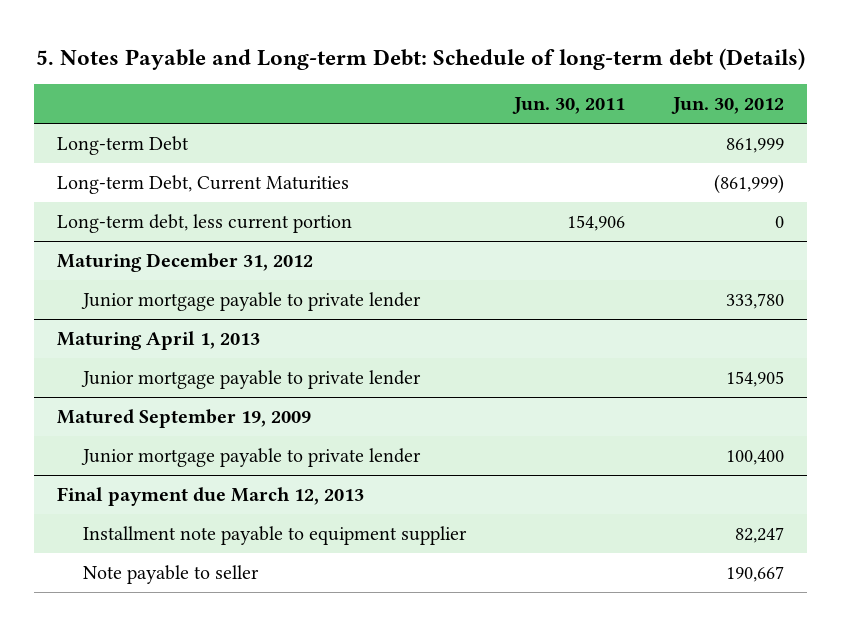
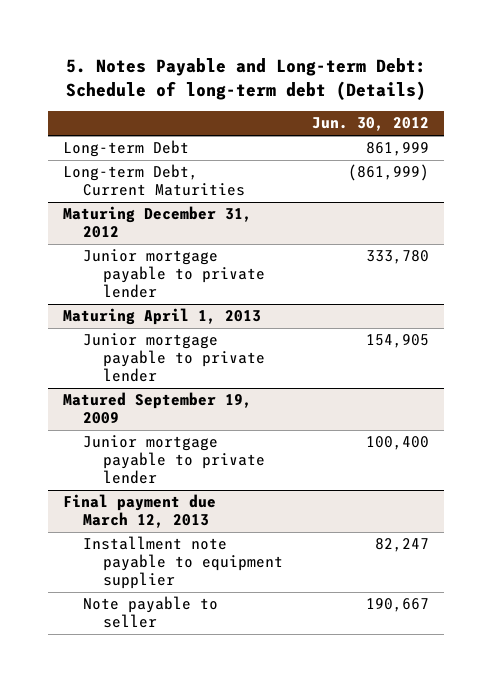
- | Jun. 30, 2011 | Jun. 30, 2012
+ | Jun. 30, 2012
- Long-term debt, less current portion | 154,906 | 0

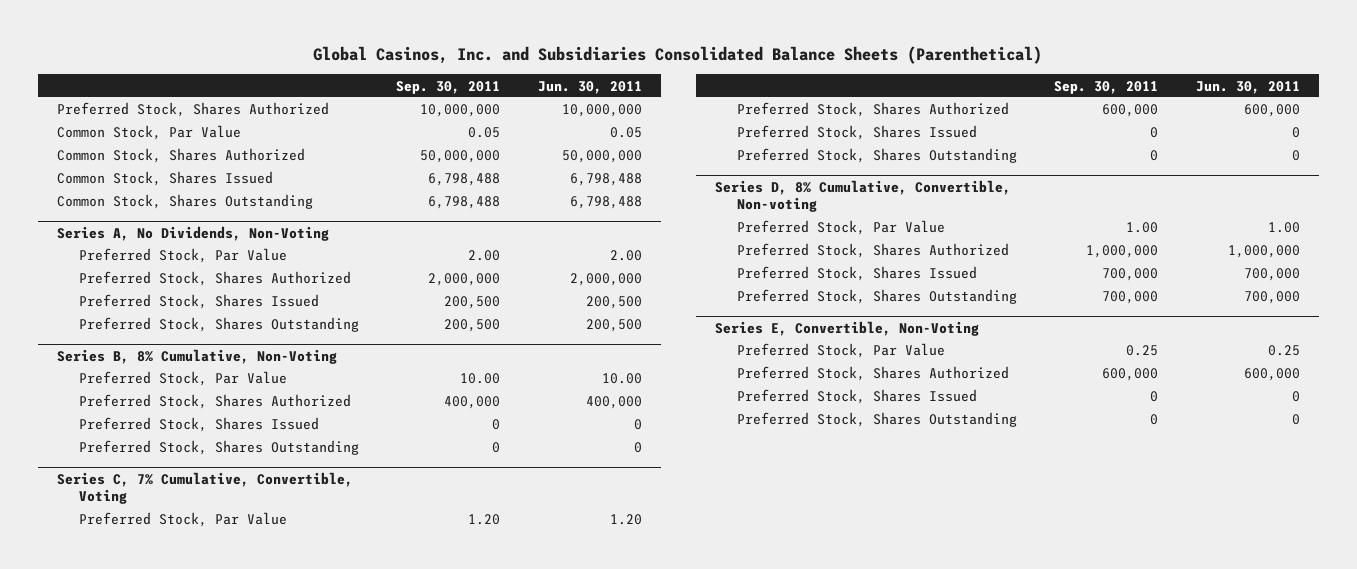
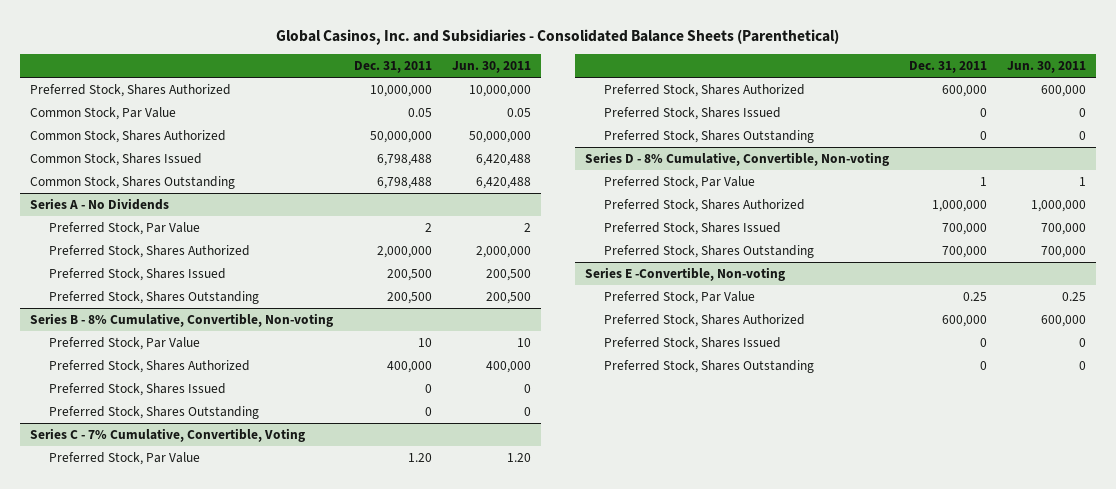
- Global Casinos, Inc. and Subsidiaries Consolidated Balance Sheets (Parenthetical)
+ Global Casinos, Inc. and Subsidiaries - Consolidated Balance Sheets (Parenthetical)
- | Sep. 30, 2011 | Jun. 30, 2011
+ | Dec. 31, 2011 | Jun. 30, 2011
- Common Stock, Shares Issued | 6,798,488 | 6,798,488
- Common Stock, Shares Outstanding | 6,798,488 | 6,798,488
- Series A, No Dividends, Non-Voting
- Preferred Stock, Par Value | 2.00 | 2.00
+ Common Stock, Shares Issued | 6,798,488 | 6,420,488
+ Common Stock, Shares Outstanding | 6,798,488 | 6,420,488
+ Series A - No Dividends
+ Preferred Stock, Par Value | 2 | 2
- Series B, 8% Cumulative, Non-Voting
- Preferred Stock, Par Value | 10.00 | 10.00
+ Series B - 8% Cumulative, Convertible, Non-voting
+ Preferred Stock, Par Value | 10 | 10
- Series C, 7% Cumulative, Convertible, Voting
+ Series C - 7% Cumulative, Convertible, Voting
- Series D, 8% Cumulative, Convertible, Non-voting
- Preferred Stock, Par Value | 1.00 | 1.00
+ Series D - 8% Cumulative, Convertible, Non-voting
+ Preferred Stock, Par Value | 1 | 1
- Series E, Convertible, Non-Voting
+ Series E -Convertible, Non-voting

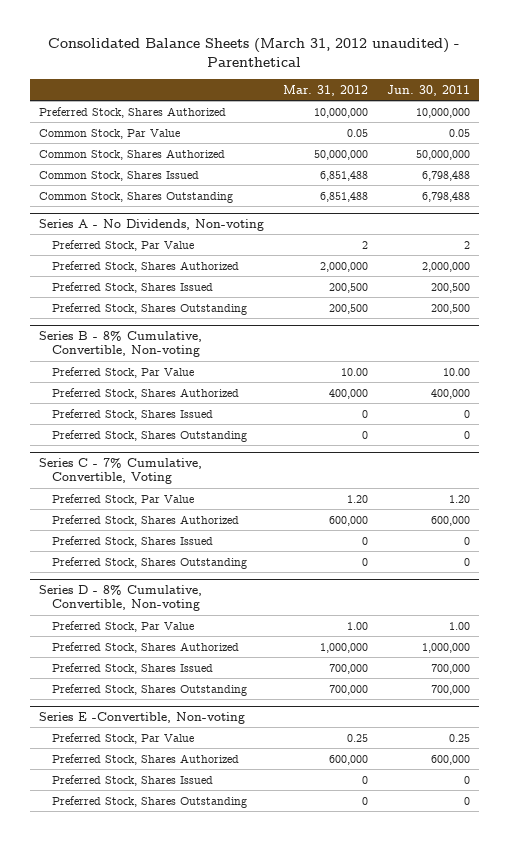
- Global Casinos, Inc. and Subsidiaries - Consolidated Balance Sheets (Parenthetical)
+ Consolidated Balance Sheets (March 31, 2012 unaudited) - Parenthetical
- | Dec. 31, 2011 | Jun. 30, 2011
+ | Mar. 31, 2012 | Jun. 30, 2011
- Common Stock, Shares Issued | 6,798,488 | 6,420,488
- Common Stock, Shares Outstanding | 6,798,488 | 6,420,488
- Series A - No Dividends
+ Common Stock, Shares Issued | 6,851,488 | 6,798,488
+ Common Stock, Shares Outstanding | 6,851,488 | 6,798,488
+ Series A - No Dividends, Non-voting
@ Series B - 8% Cumulative, Convertible, Non-voting
- Preferred Stock, Par Value | 10 | 10
+ Preferred Stock, Par Value | 10.00 | 10.00
@ Series D - 8% Cumulative, Convertible, Non-voting
- Preferred Stock, Par Value | 1 | 1
+ Preferred Stock, Par Value | 1.00 | 1.00

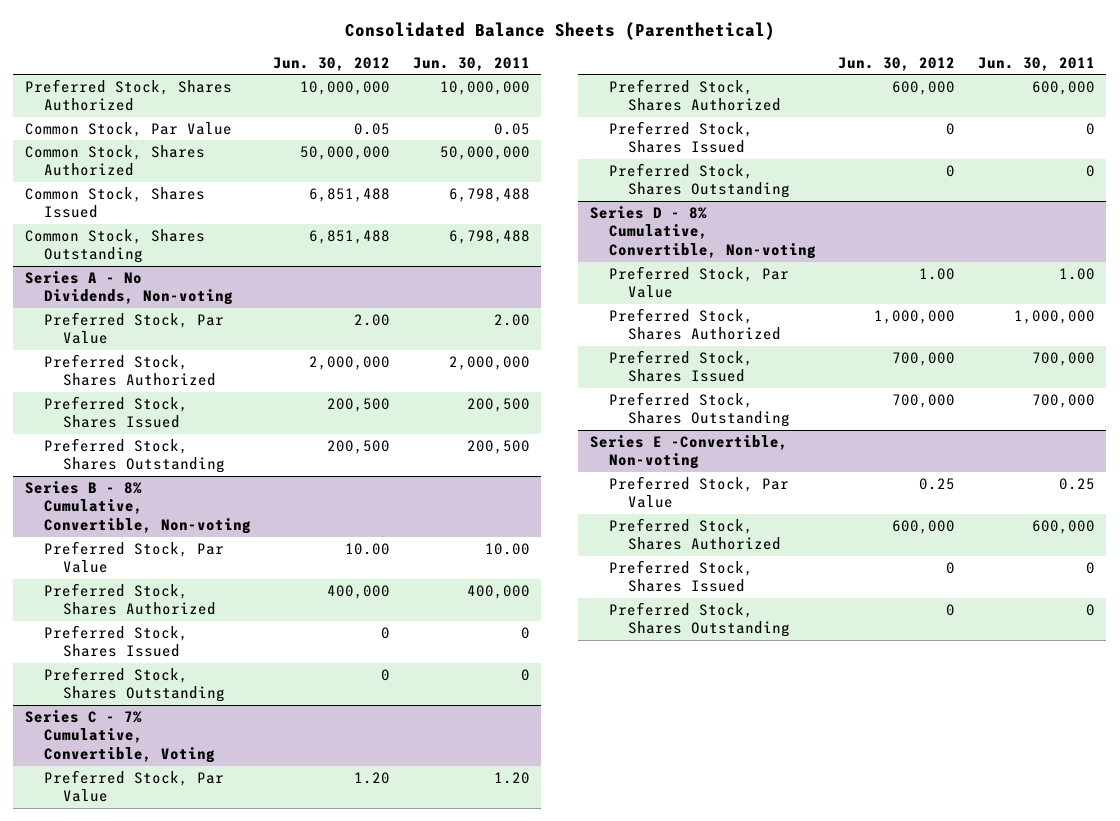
- Consolidated Balance Sheets (March 31, 2012 unaudited) - Parenthetical
+ Consolidated Balance Sheets (Parenthetical)
- | Mar. 31, 2012 | Jun. 30, 2011
+ | Jun. 30, 2012 | Jun. 30, 2011
@ Series A - No Dividends, Non-voting
- Preferred Stock, Par Value | 2 | 2
+ Preferred Stock, Par Value | 2.00 | 2.00

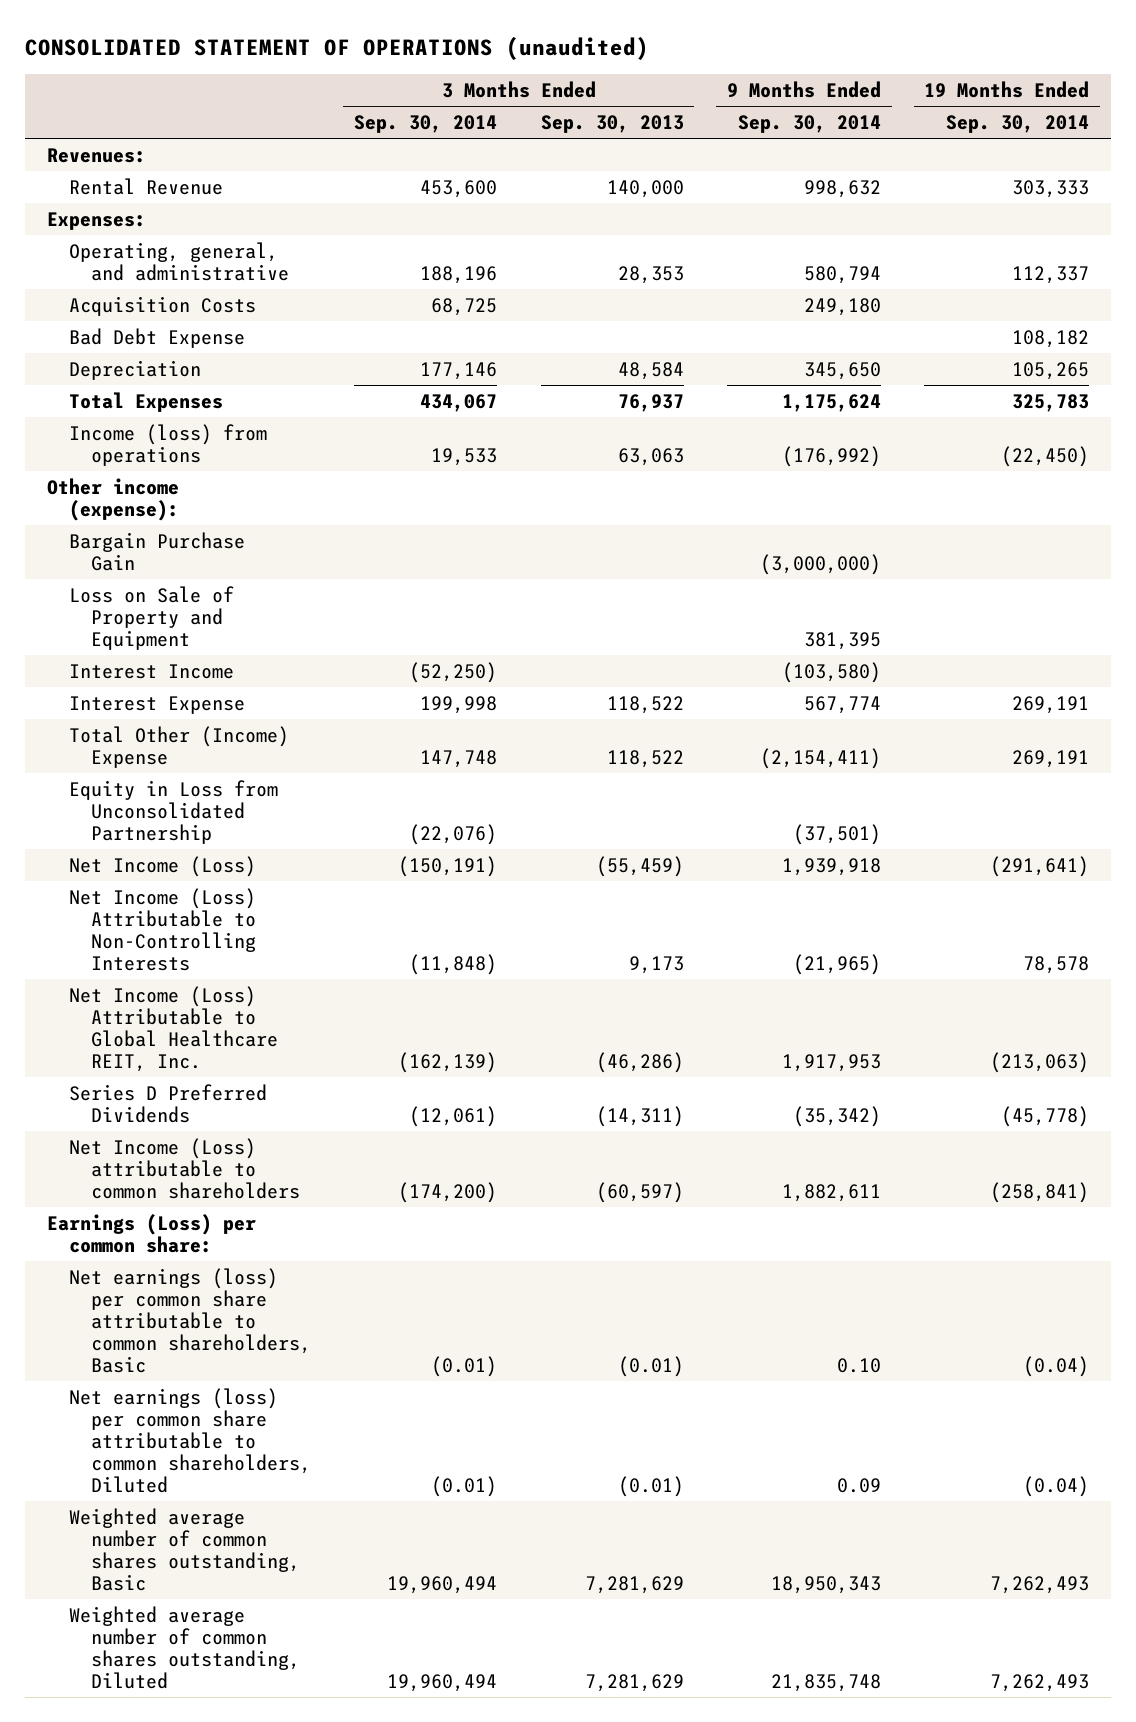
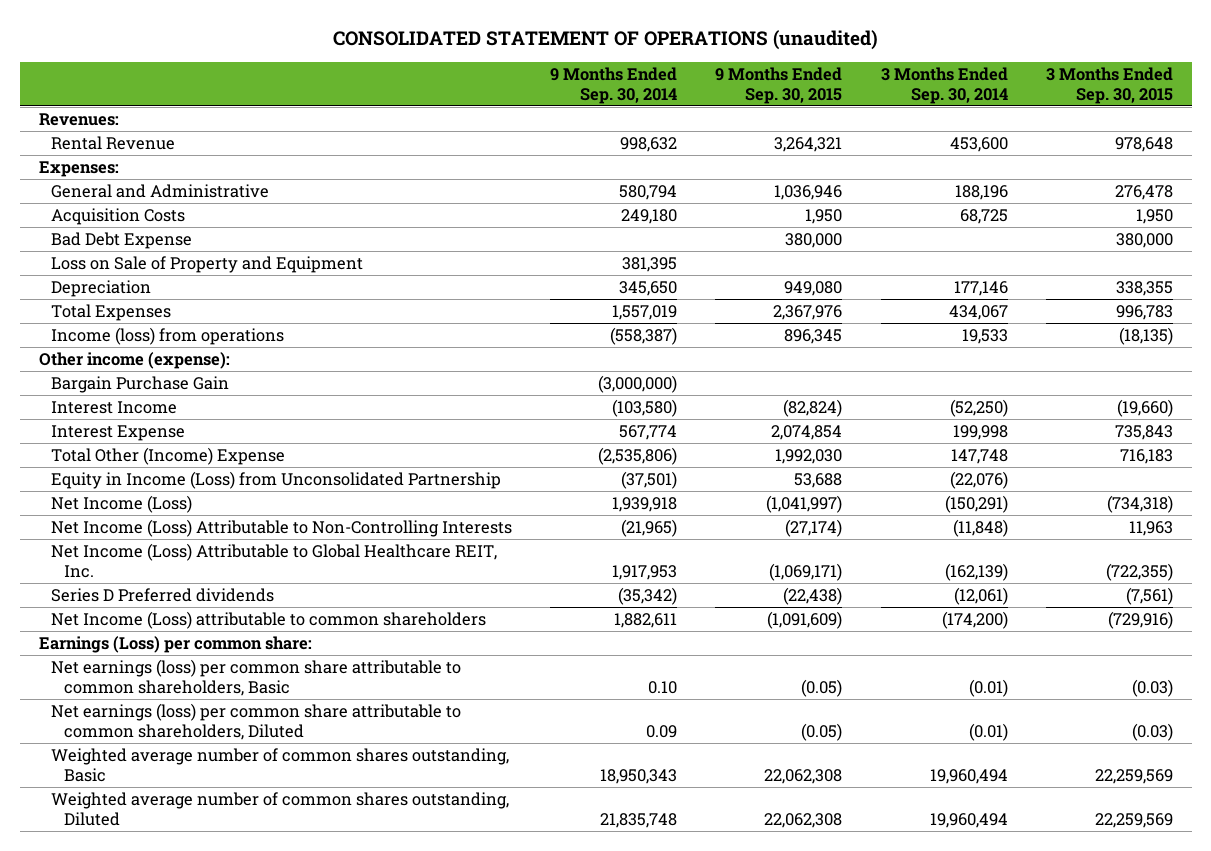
- | 3 Months Ended Sep. 30, 2014 | 3 Months Ended Sep. 30, 2013 | 9 Months Ended Sep. 30, 2014 | 19 Months Ended Sep. 30, 2014
+ | 9 Months Ended Sep. 30, 2014 | 9 Months Ended Sep. 30, 2015 | 3 Months Ended Sep. 30, 2014 | 3 Months Ended Sep. 30, 2015
- Operating, general, and administrative | 188,196 | 28,353 | 580,794 | 112,337
+ General and Administrative | 580,794 | 1,036,946 | 188,196 | 276,478
moved up: Loss on Sale of Property and Equipment | 381,395 | | |
- Total Expenses | 434,067 | 76,937 | 1,175,624 | 325,783
- Income (loss) from operations | 19,533 | 63,063 | (176,992) | (22,450)
+ Total Expenses | 1,557,019 | 2,367,976 | 434,067 | 996,783
+ Income (loss) from operations | (558,387) | 896,345 | 19,533 | (18,135)
- Total Other (Income) Expense | 147,748 | 118,522 | (2,154,411) | 269,191
- Equity in Loss from Unconsolidated Partnership | (22,076) | | (37,501) |
- Net Income (Loss) | (150,191) | (55,459) | 1,939,918 | (291,641)
+ Total Other (Income) Expense | (2,535,806) | 1,992,030 | 147,748 | 716,183
+ Equity in Income (Loss) from Unconsolidated Partnership | (37,501) | 53,688 | (22,076) |
+ Net Income (Loss) | 1,939,918 | (1,041,997) | (150,291) | (734,318)
- Series D Preferred Dividends | (12,061) | (14,311) | (35,342) | (45,778)
+ Series D Preferred dividends | (35,342) | (22,438) | (12,061) | (7,561)

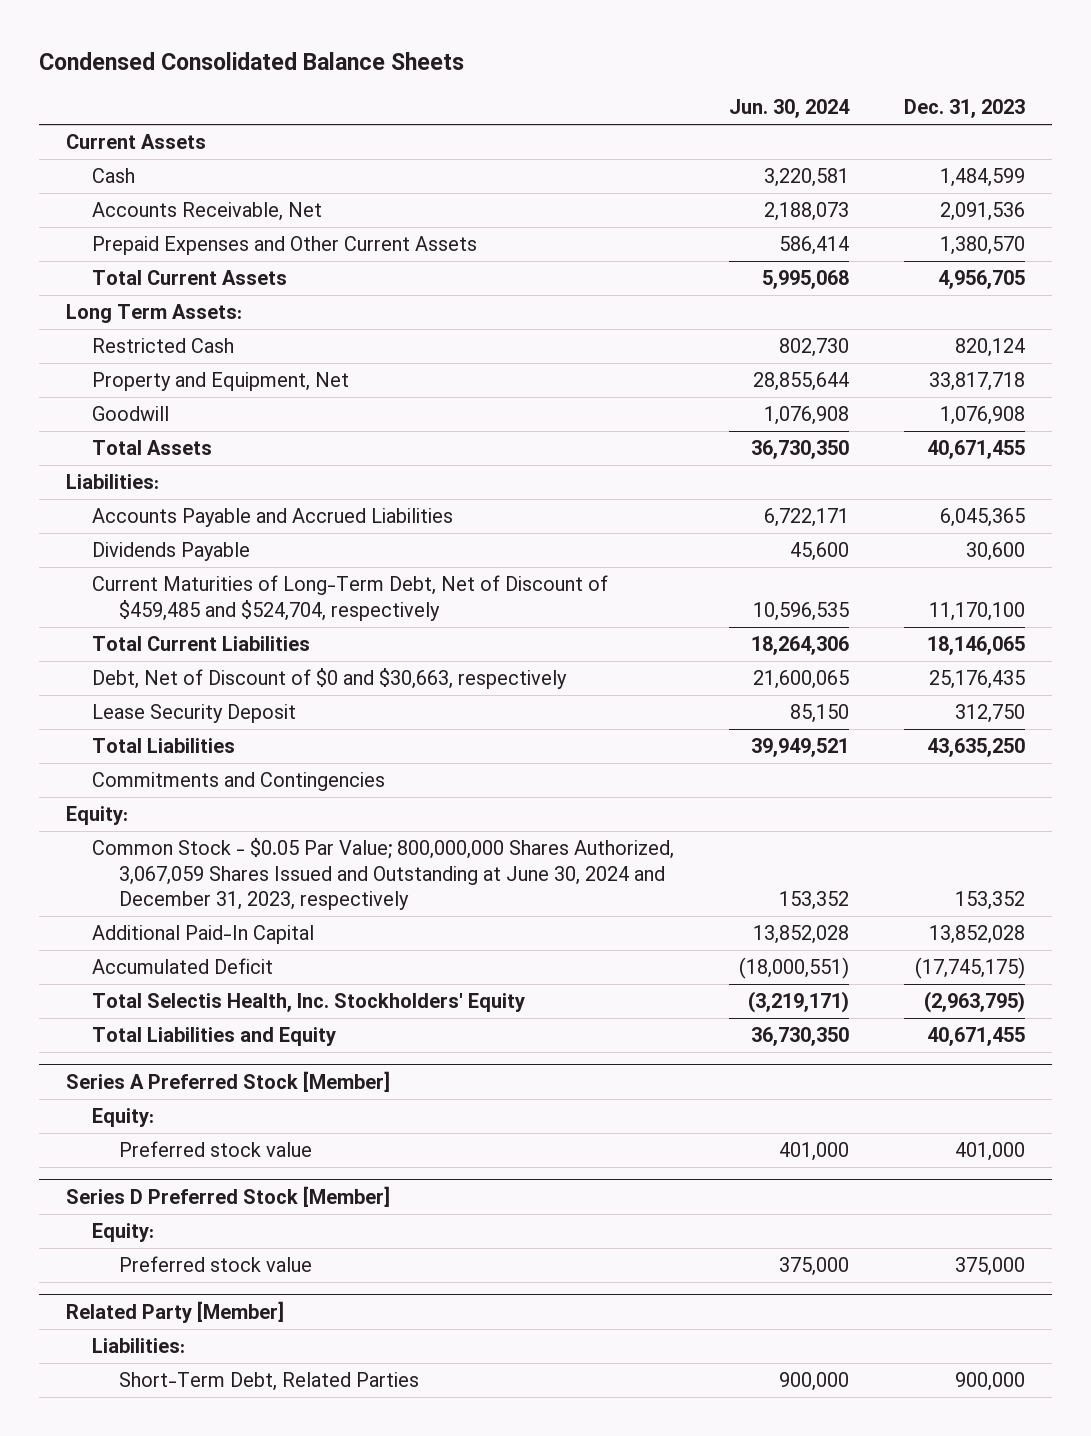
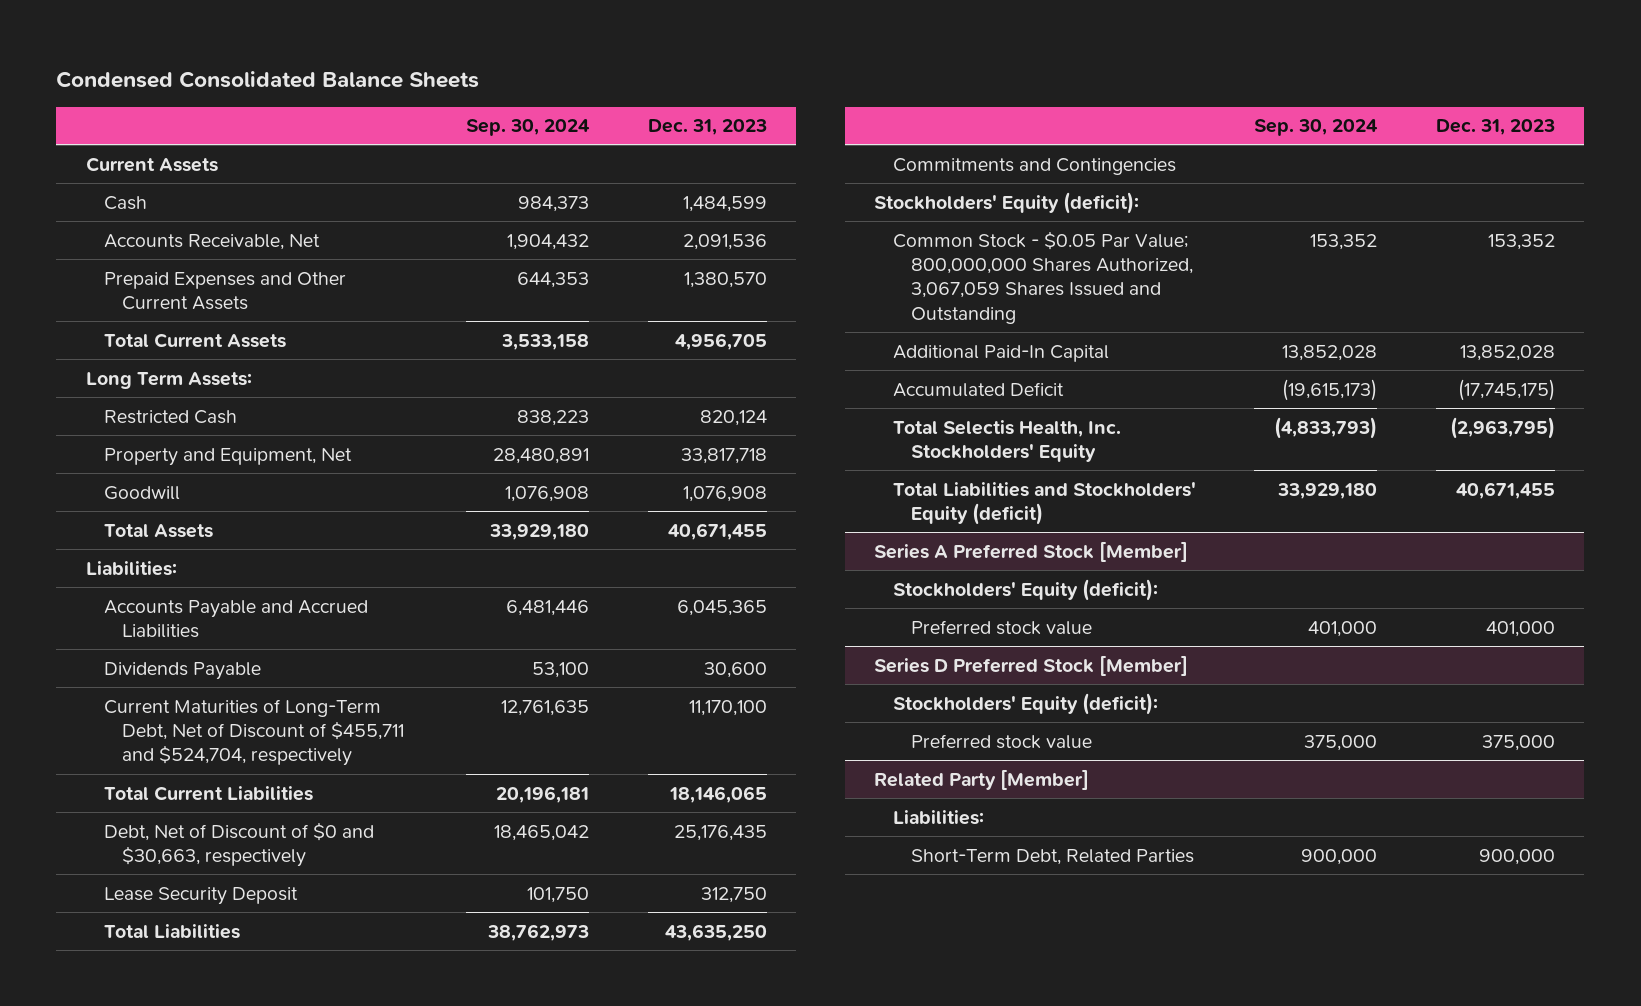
- | Jun. 30, 2024 | Dec. 31, 2023
+ | Sep. 30, 2024 | Dec. 31, 2023
- Current Maturities of Long-Term Debt, Net of Discount of $459,485 and $524,704, respectively | 10,596,535 | 11,170,100
+ Current Maturities of Long-Term Debt, Net of Discount of $455,711 and $524,704, respectively | 12,761,635 | 11,170,100
- Equity:
- Common Stock - $0.05 Par Value; 800,000,000 Shares Authorized, 3,067,059 Shares Issued and Outstanding at June 30, 2024 and December 31, 2023, respectively | 153,352 | 153,352
+ Stockholders' Equity (deficit):
+ Common Stock - $0.05 Par Value; 800,000,000 Shares Authorized, 3,067,059 Shares Issued and Outstanding | 153,352 | 153,352
- Total Liabilities and Equity | 36,730,350 | 40,671,455
+ Total Liabilities and Stockholders' Equity (deficit) | 33,929,180 | 40,671,455
@ Series A Preferred Stock [Member]
- Equity:
+ Stockholders' Equity (deficit):
@ Series D Preferred Stock [Member]
- Equity:
+ Stockholders' Equity (deficit):

